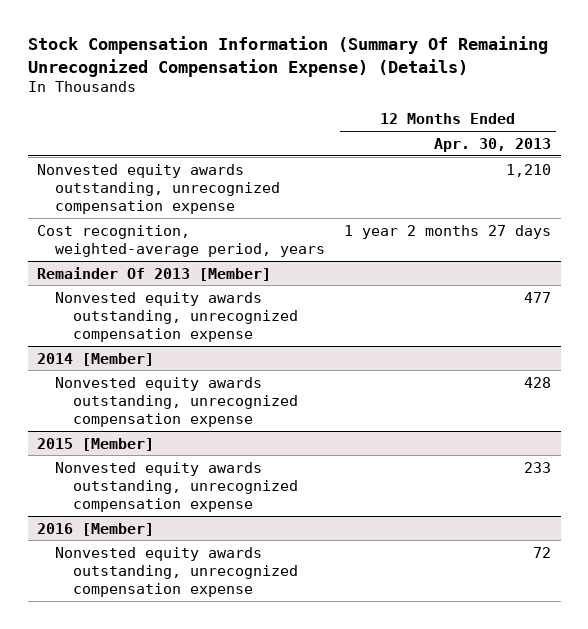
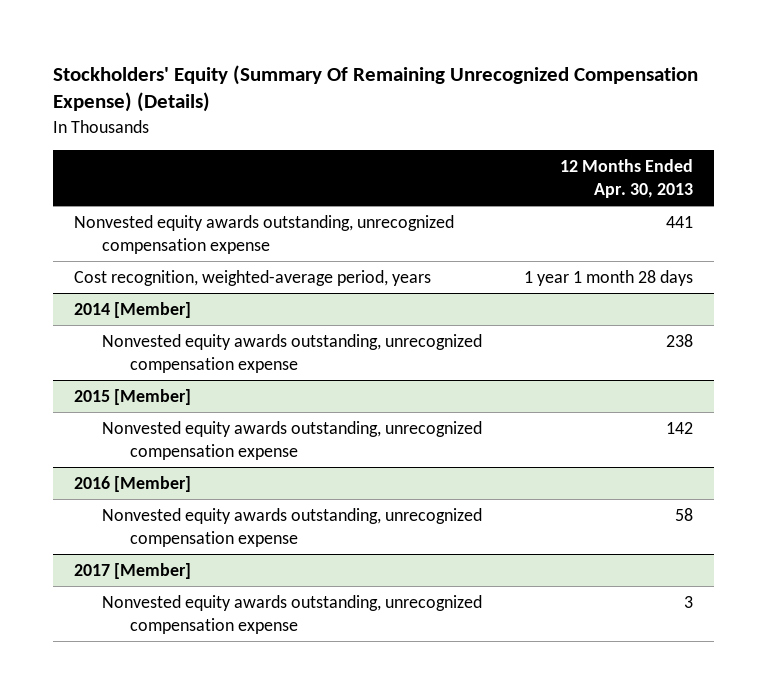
- Stock Compensation Information (Summary Of Remaining Unrecognized Compensation Expense) (Details)
+ Stockholders' Equity (Summary Of Remaining Unrecognized Compensation Expense) (Details)
- Nonvested equity awards outstanding, unrecognized compensation expense | 1,210
- Cost recognition, weighted-average period, years | 1 year 2 months 27 days
- Remainder Of 2013 [Member]
- Nonvested equity awards outstanding, unrecognized compensation expense | 477
+ Nonvested equity awards outstanding, unrecognized compensation expense | 441
+ Cost recognition, weighted-average period, years | 1 year 1 month 28 days
@ 2014 [Member]
- Nonvested equity awards outstanding, unrecognized compensation expense | 428
+ Nonvested equity awards outstanding, unrecognized compensation expense | 238
@ 2015 [Member]
- Nonvested equity awards outstanding, unrecognized compensation expense | 233
+ Nonvested equity awards outstanding, unrecognized compensation expense | 142
@ 2016 [Member]
- Nonvested equity awards outstanding, unrecognized compensation expense | 72
+ Nonvested equity awards outstanding, unrecognized compensation expense | 58
+ 2017 [Member]
+ Nonvested equity awards outstanding, unrecognized compensation expense | 3

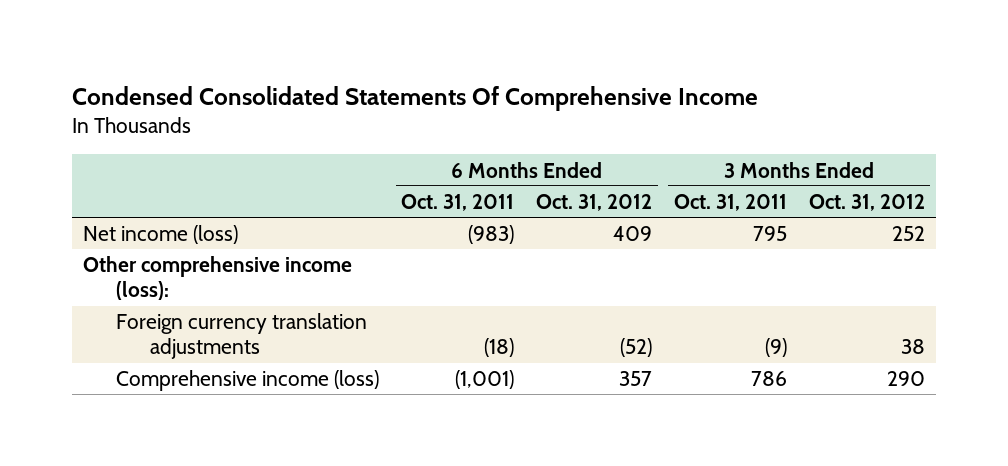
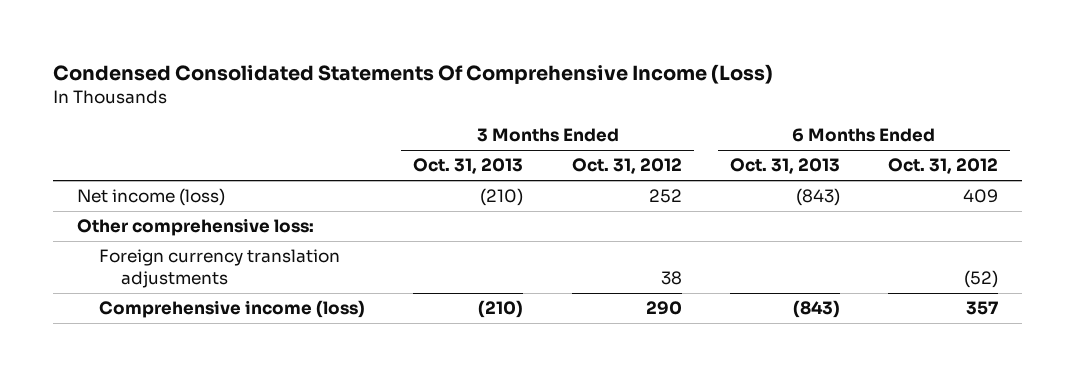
- Condensed Consolidated Statements Of Comprehensive Income
+ Condensed Consolidated Statements Of Comprehensive Income (Loss)
- | 6 Months Ended Oct. 31, 2011 | 6 Months Ended Oct. 31, 2012 | 3 Months Ended Oct. 31, 2011 | 3 Months Ended Oct. 31, 2012
+ | 3 Months Ended Oct. 31, 2013 | 3 Months Ended Oct. 31, 2012 | 6 Months Ended Oct. 31, 2013 | 6 Months Ended Oct. 31, 2012
- Other comprehensive income (loss):
+ Other comprehensive loss:

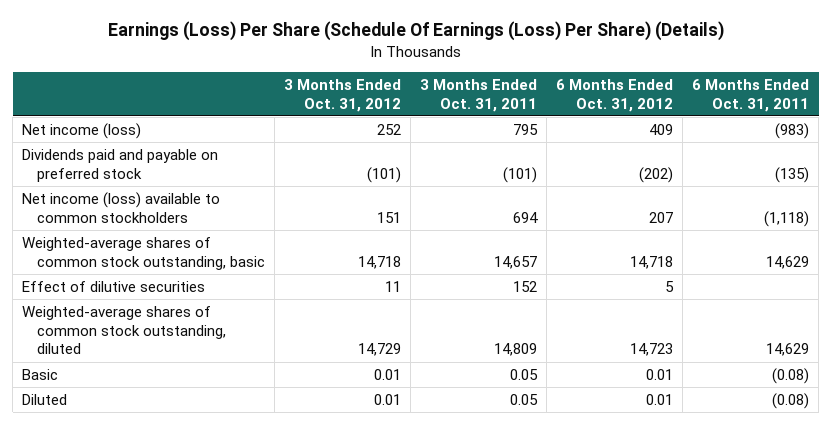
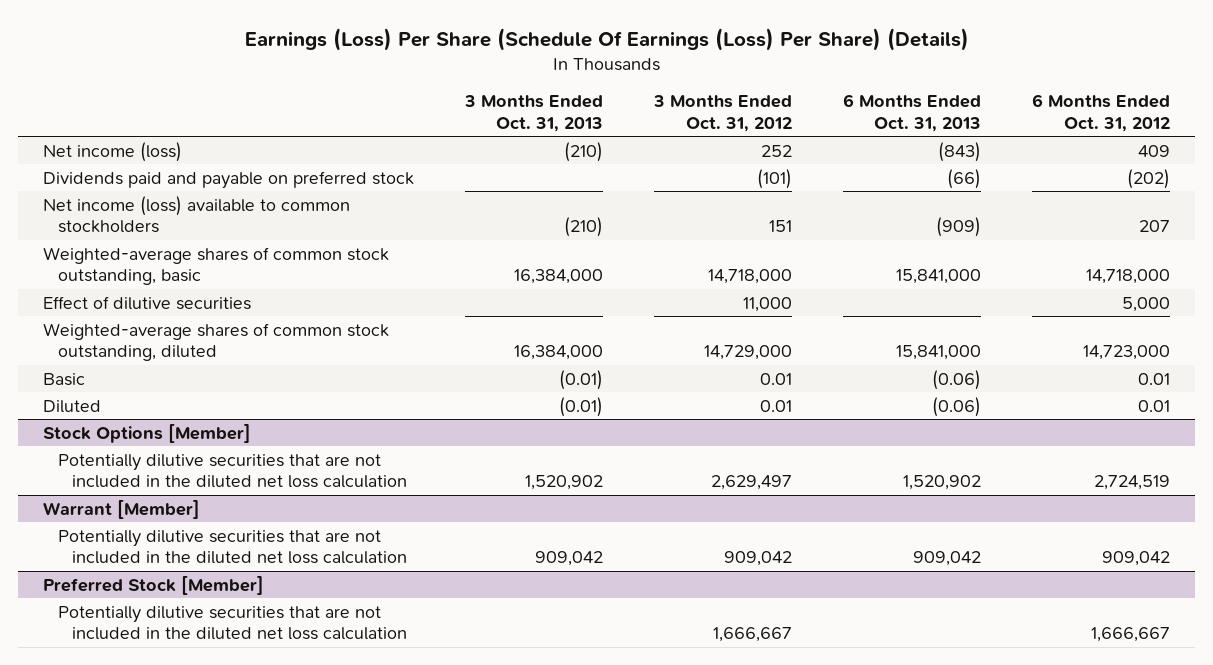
- | 3 Months Ended Oct. 31, 2012 | 3 Months Ended Oct. 31, 2011 | 6 Months Ended Oct. 31, 2012 | 6 Months Ended Oct. 31, 2011
+ | 3 Months Ended Oct. 31, 2013 | 3 Months Ended Oct. 31, 2012 | 6 Months Ended Oct. 31, 2013 | 6 Months Ended Oct. 31, 2012
- Weighted-average shares of common stock outstanding, basic | 14,718 | 14,657 | 14,718 | 14,629
- Effect of dilutive securities | 11 | 152 | 5 |
- Weighted-average shares of common stock outstanding, diluted | 14,729 | 14,809 | 14,723 | 14,629
+ Weighted-average shares of common stock outstanding, basic | 16,384,000 | 14,718,000 | 15,841,000 | 14,718,000
+ Effect of dilutive securities | | 11,000 | | 5,000
+ Weighted-average shares of common stock outstanding, diluted | 16,384,000 | 14,729,000 | 15,841,000 | 14,723,000
+ Stock Options [Member]
+ Potentially dilutive securities that are not included in the diluted net loss calculation | 1,520,902 | 2,629,497 | 1,520,902 | 2,724,519
+ Warrant [Member]
+ Potentially dilutive securities that are not included in the diluted net loss calculation | 909,042 | 909,042 | 909,042 | 909,042
+ Preferred Stock [Member]
+ Potentially dilutive securities that are not included in the diluted net loss calculation | | 1,666,667 | | 1,666,667

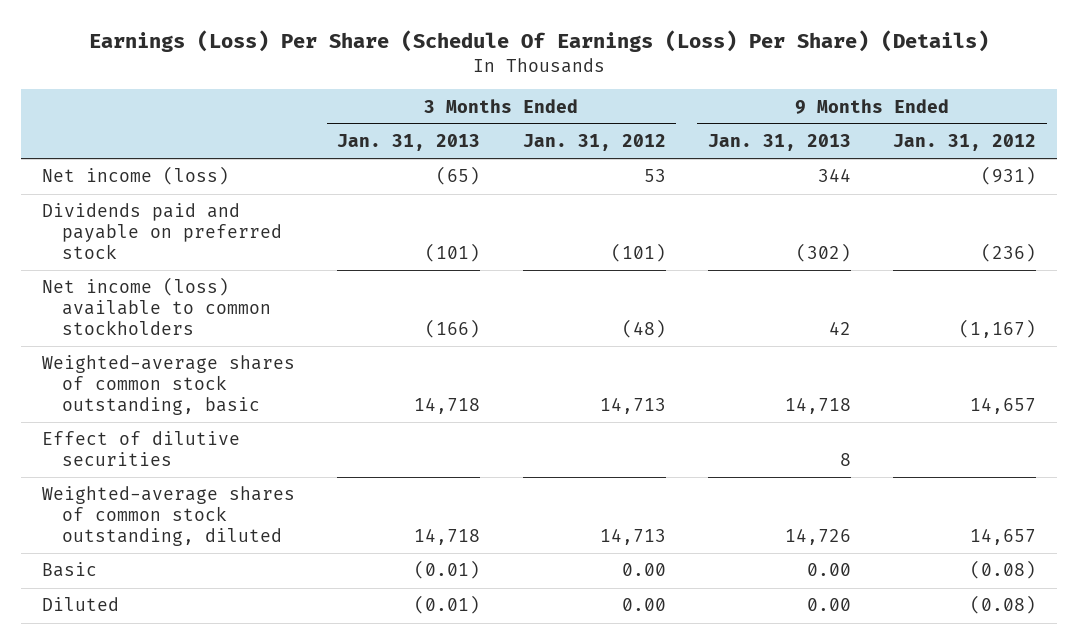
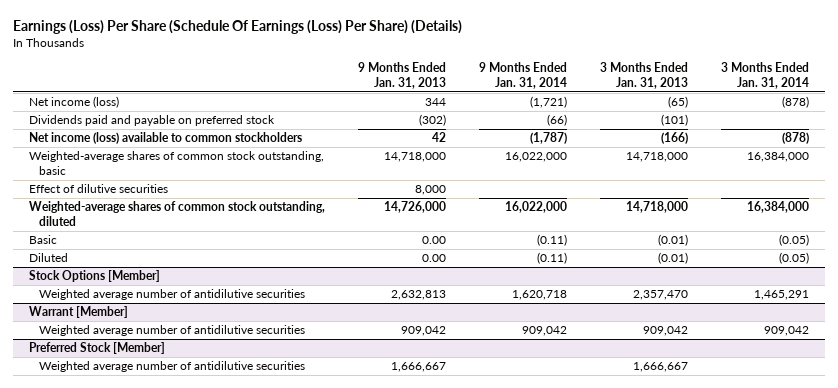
- | 3 Months Ended Jan. 31, 2013 | 3 Months Ended Jan. 31, 2012 | 9 Months Ended Jan. 31, 2013 | 9 Months Ended Jan. 31, 2012
+ | 9 Months Ended Jan. 31, 2013 | 9 Months Ended Jan. 31, 2014 | 3 Months Ended Jan. 31, 2013 | 3 Months Ended Jan. 31, 2014
- Weighted-average shares of common stock outstanding, basic | 14,718 | 14,713 | 14,718 | 14,657
- Effect of dilutive securities | | | 8 |
- Weighted-average shares of common stock outstanding, diluted | 14,718 | 14,713 | 14,726 | 14,657
+ Weighted-average shares of common stock outstanding, basic | 14,718,000 | 16,022,000 | 14,718,000 | 16,384,000
+ Effect of dilutive securities | 8,000 | | |
+ Weighted-average shares of common stock outstanding, diluted | 14,726,000 | 16,022,000 | 14,718,000 | 16,384,000
+ Stock Options [Member]
+ Weighted average number of antidilutive securities | 2,632,813 | 1,620,718 | 2,357,470 | 1,465,291
+ Warrant [Member]
+ Weighted average number of antidilutive securities | 909,042 | 909,042 | 909,042 | 909,042
+ Preferred Stock [Member]
+ Weighted average number of antidilutive securities | 1,666,667 | | 1,666,667 |

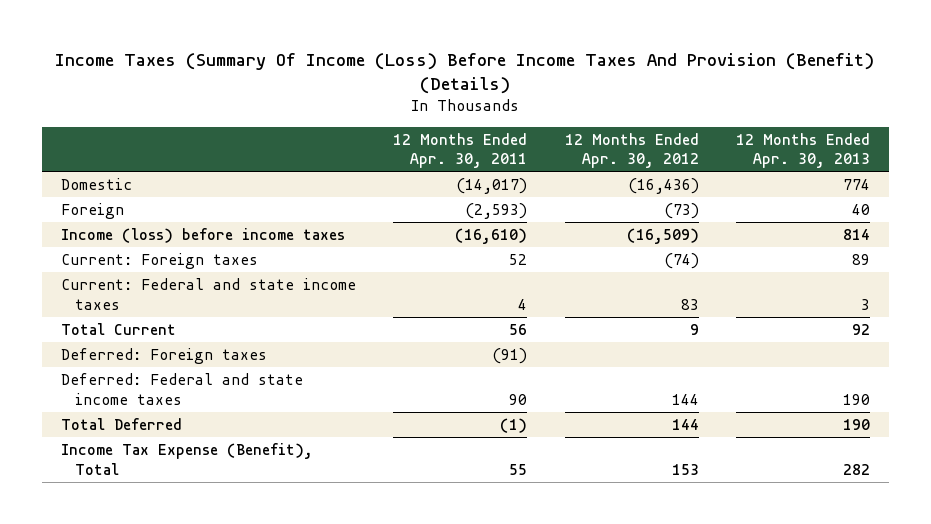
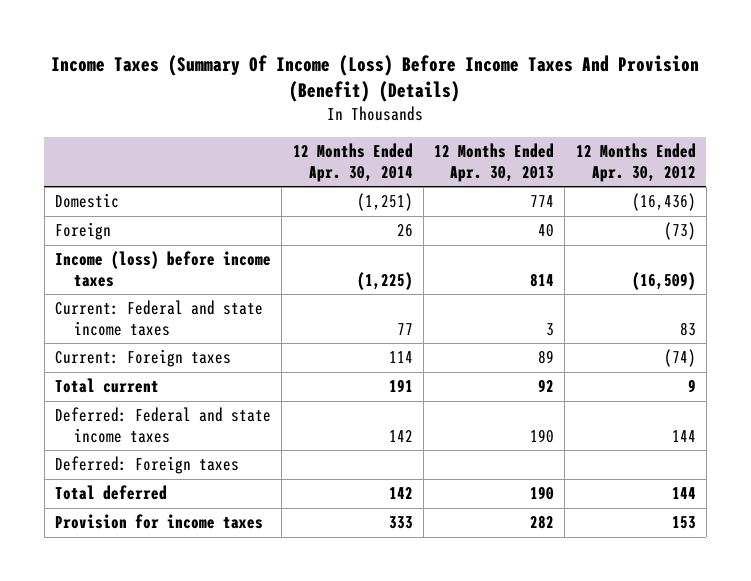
- | 12 Months Ended Apr. 30, 2011 | 12 Months Ended Apr. 30, 2012 | 12 Months Ended Apr. 30, 2013
+ | 12 Months Ended Apr. 30, 2014 | 12 Months Ended Apr. 30, 2013 | 12 Months Ended Apr. 30, 2012
- Total Current | 56 | 9 | 92
moved down: Current: Foreign taxes | 114 | 89 | (74)
+ Total current | 191 | 92 | 9
- Total Deferred | (1) | 144 | 190
- Income Tax Expense (Benefit), Total | 55 | 153 | 282
moved down: Deferred: Foreign taxes
+ Total deferred | 142 | 190 | 144
+ Provision for income taxes | 333 | 282 | 153

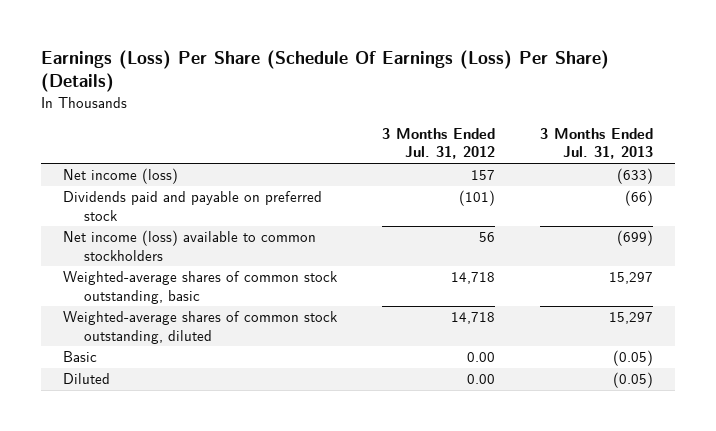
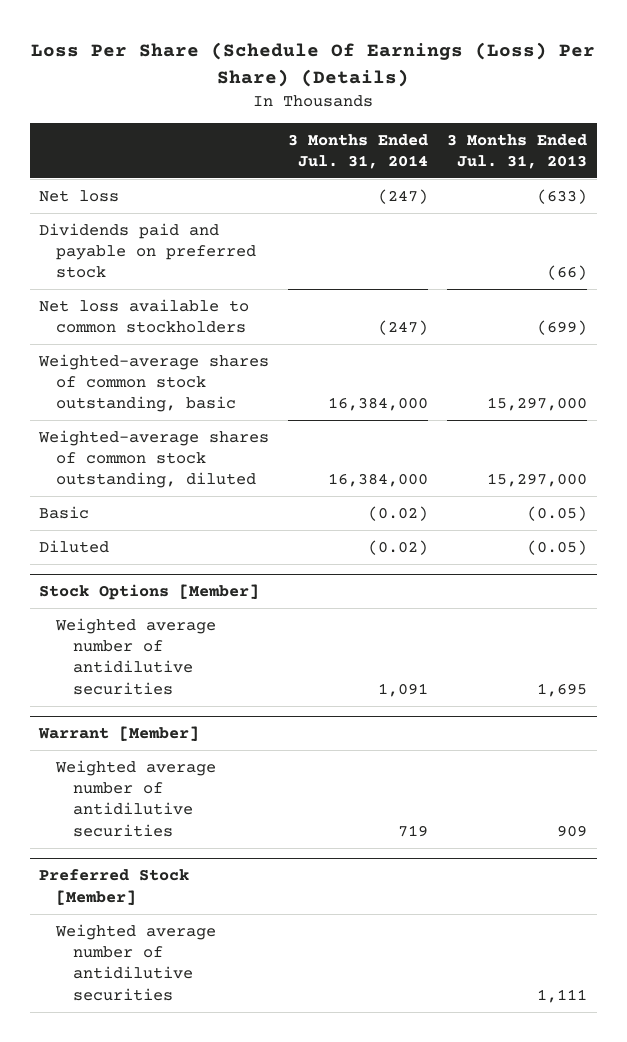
- Earnings (Loss) Per Share (Schedule Of Earnings (Loss) Per Share) (Details)
+ Loss Per Share (Schedule Of Earnings (Loss) Per Share) (Details)
- | 3 Months Ended Jul. 31, 2012 | 3 Months Ended Jul. 31, 2013
+ | 3 Months Ended Jul. 31, 2014 | 3 Months Ended Jul. 31, 2013
- Net income (loss) | 157 | (633)
+ Net loss | (247) | (633)
- Net income (loss) available to common stockholders | 56 | (699)
- Weighted-average shares of common stock outstanding, basic | 14,718 | 15,297
- Weighted-average shares of common stock outstanding, diluted | 14,718 | 15,297
+ Net loss available to common stockholders | (247) | (699)
+ Weighted-average shares of common stock outstanding, basic | 16,384,000 | 15,297,000
+ Weighted-average shares of common stock outstanding, diluted | 16,384,000 | 15,297,000
+ Stock Options [Member]
+ Weighted average number of antidilutive securities | 1,091 | 1,695
+ Warrant [Member]
+ Weighted average number of antidilutive securities | 719 | 909
+ Preferred Stock [Member]
+ Weighted average number of antidilutive securities | | 1,111

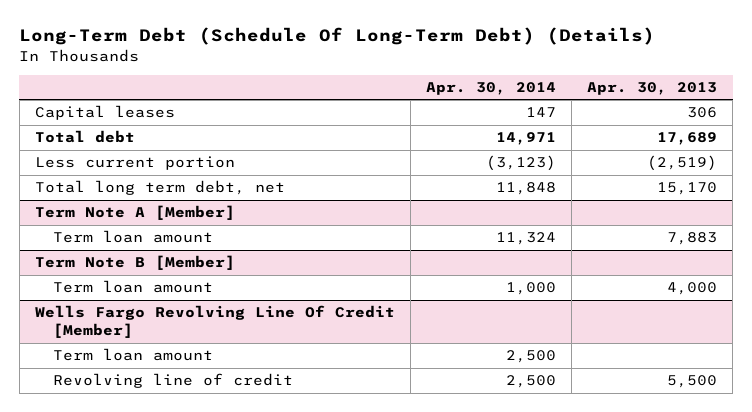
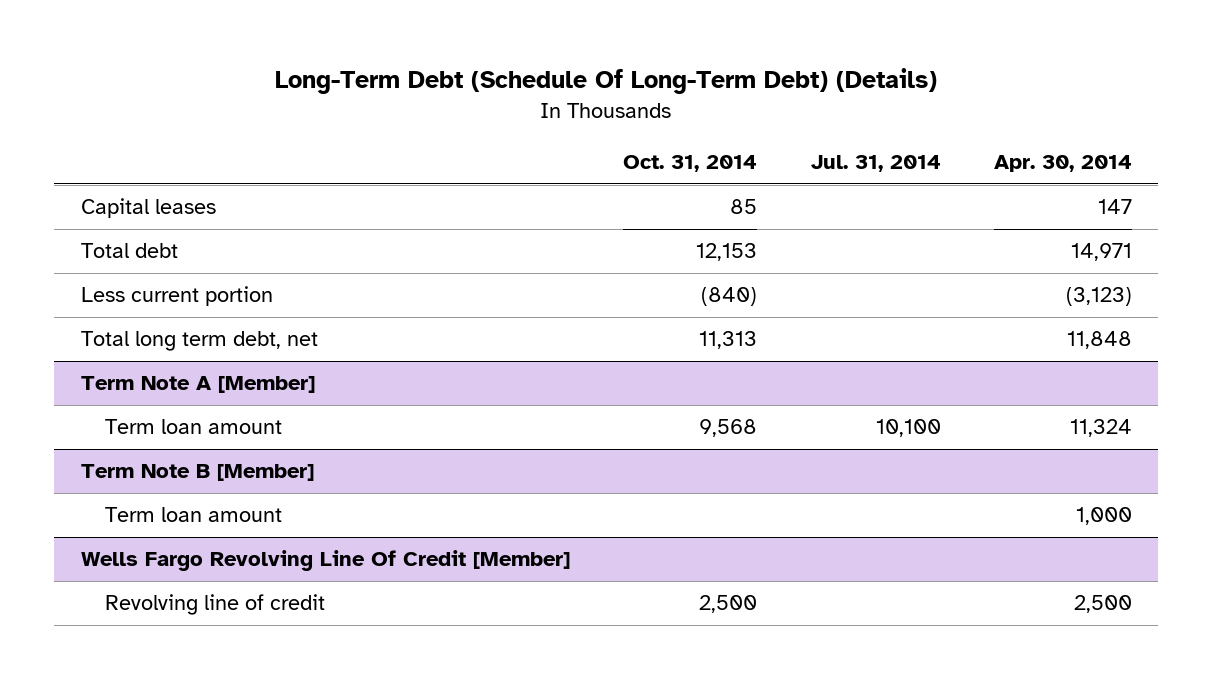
- | Apr. 30, 2014 | Apr. 30, 2013
+ | Oct. 31, 2014 | Jul. 31, 2014 | Apr. 30, 2014
@ Wells Fargo Revolving Line Of Credit [Member]
- Term loan amount | 2,500 |

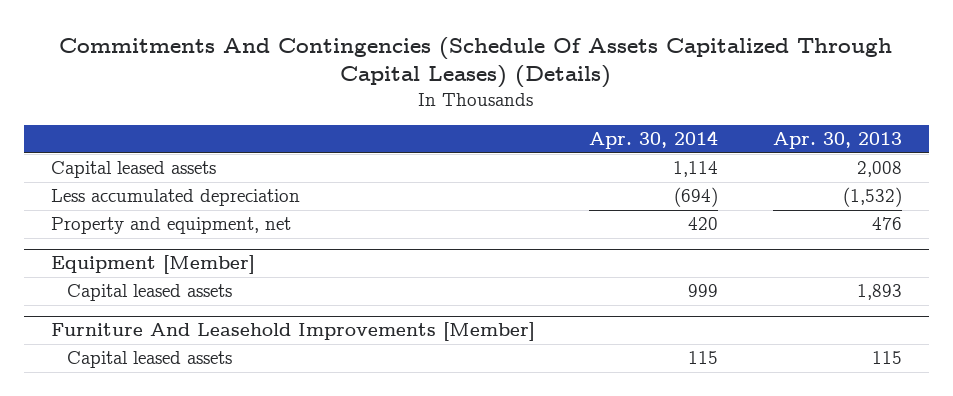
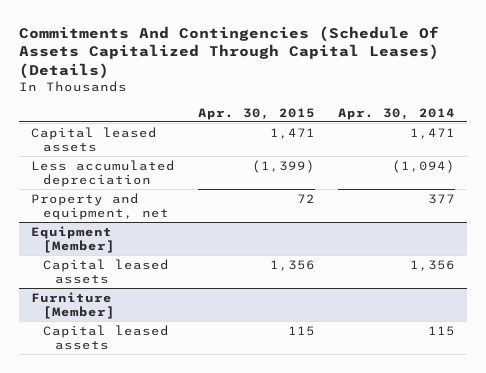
- | Apr. 30, 2014 | Apr. 30, 2013
+ | Apr. 30, 2015 | Apr. 30, 2014
- Capital leased assets | 1,114 | 2,008
- Less accumulated depreciation | (694) | (1,532)
- Property and equipment, net | 420 | 476
+ Capital leased assets | 1,471 | 1,471
+ Less accumulated depreciation | (1,399) | (1,094)
+ Property and equipment, net | 72 | 377
@ Equipment [Member]
- Capital leased assets | 999 | 1,893
- Furniture And Leasehold Improvements [Member]
@ Equipment [Member]
+ Capital leased assets | 1,356 | 1,356
+ Furniture [Member]

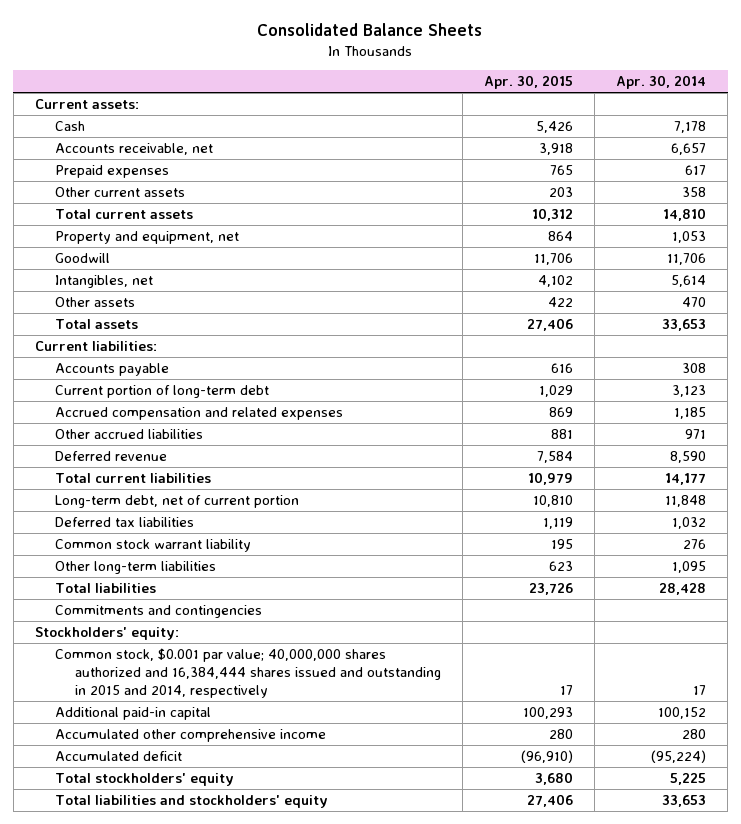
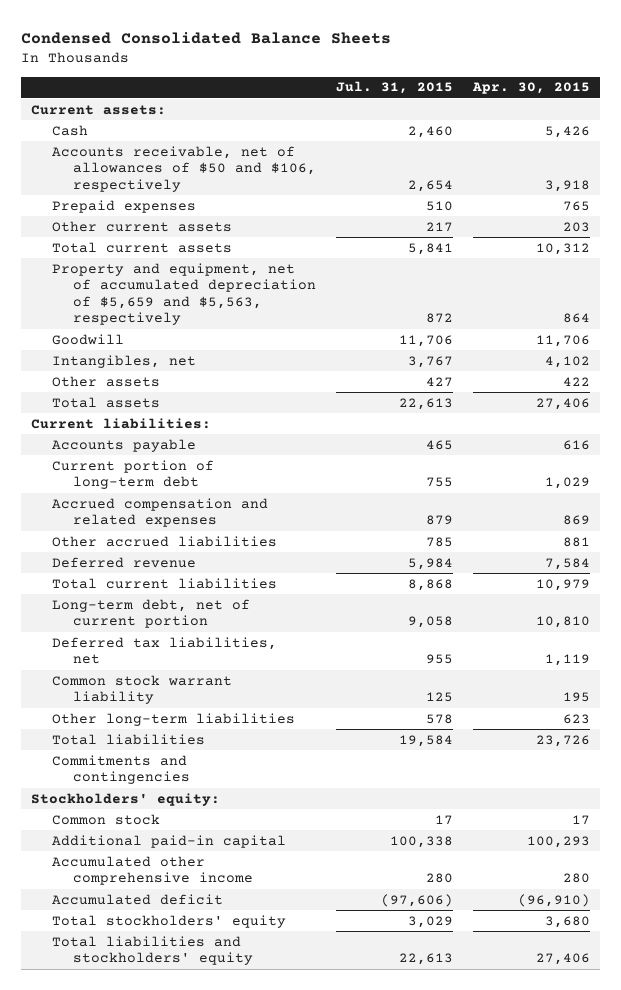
- Consolidated Balance Sheets
+ Condensed Consolidated Balance Sheets
- | Apr. 30, 2015 | Apr. 30, 2014
+ | Jul. 31, 2015 | Apr. 30, 2015
- Accounts receivable, net | 3,918 | 6,657
+ Accounts receivable, net of allowances of $50 and $106, respectively | 2,654 | 3,918
- Property and equipment, net | 864 | 1,053
+ Property and equipment, net of accumulated depreciation of $5,659 and $5,563, respectively | 872 | 864
- Deferred tax liabilities | 1,119 | 1,032
+ Deferred tax liabilities, net | 955 | 1,119
- Common stock, $0.001 par value; 40,000,000 shares authorized and 16,384,444 shares issued and outstanding in 2015 and 2014, respectively | 17 | 17
+ Common stock | 17 | 17

